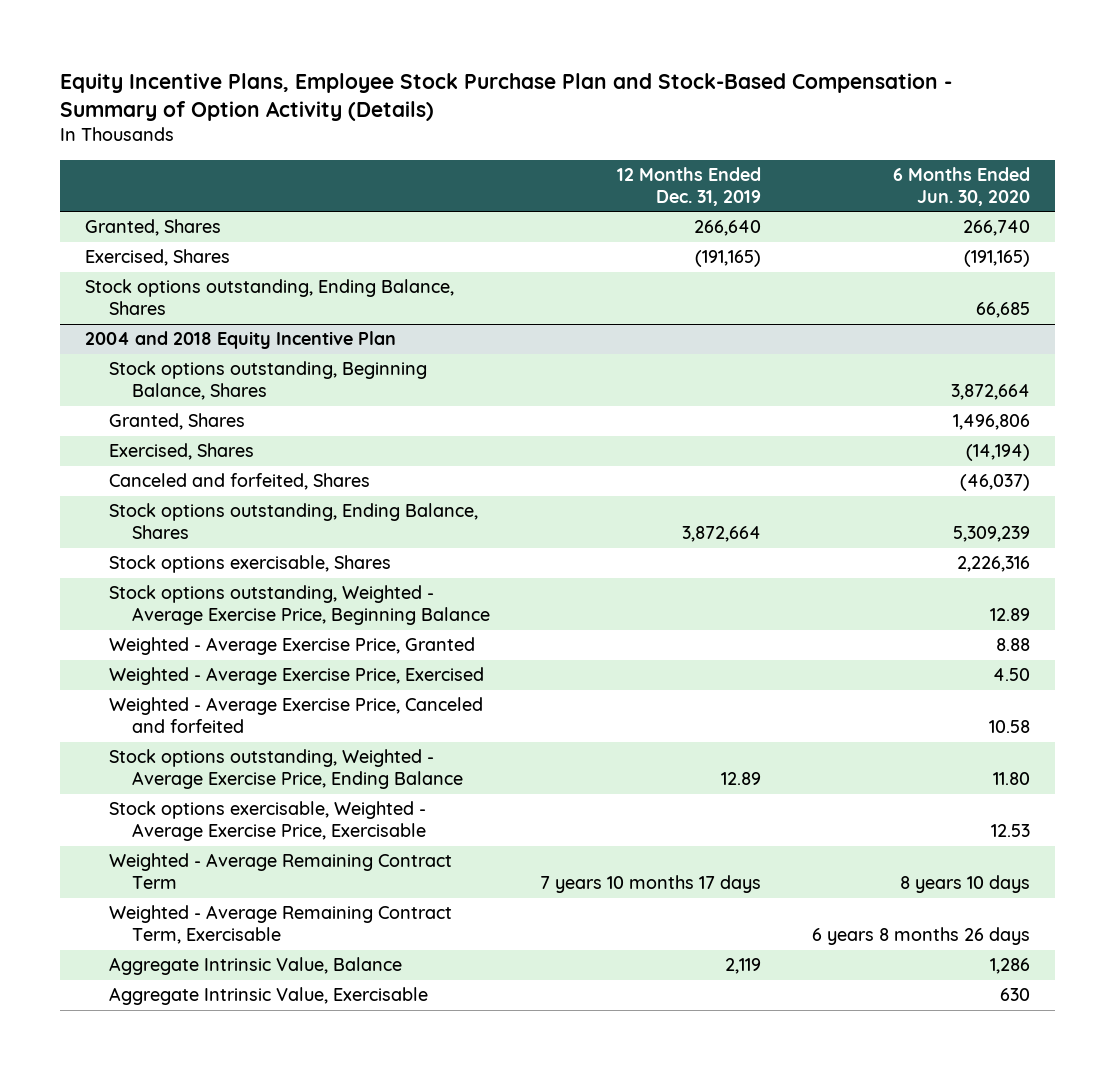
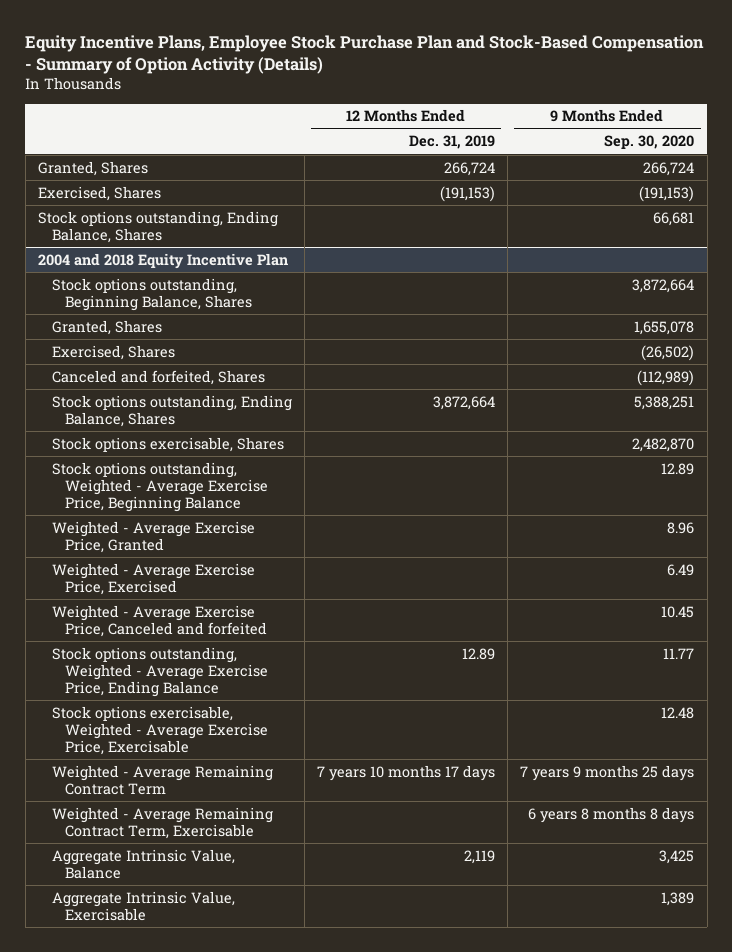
- | 12 Months Ended Dec. 31, 2019 | 6 Months Ended Jun. 30, 2020
+ | 12 Months Ended Dec. 31, 2019 | 9 Months Ended Sep. 30, 2020
- Granted, Shares | 266,640 | 266,740
- Exercised, Shares | (191,165) | (191,165)
+ Granted, Shares | 266,724 | 266,724
+ Exercised, Shares | (191,153) | (191,153)

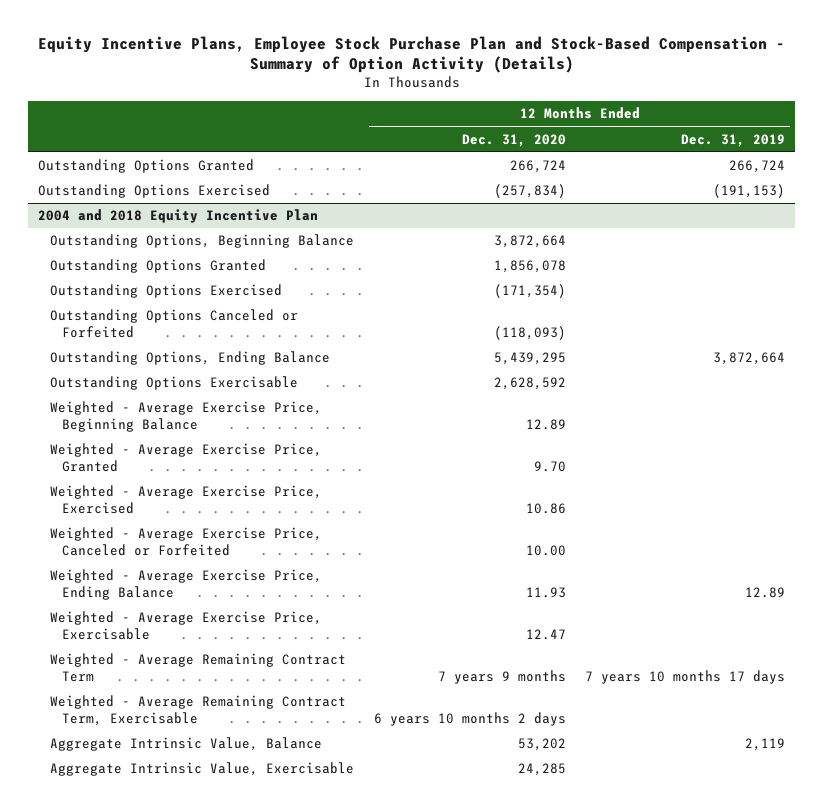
- | 12 Months Ended Dec. 31, 2019 | 9 Months Ended Sep. 30, 2020
+ | 12 Months Ended Dec. 31, 2020 | 12 Months Ended Dec. 31, 2019
- Granted, Shares | 266,724 | 266,724
- Exercised, Shares | (191,153) | (191,153)
- Stock options outstanding, Ending Balance, Shares | | 66,681
+ Outstanding Options Granted | 266,724 | 266,724
+ Outstanding Options Exercised | (257,834) | (191,153)
@ 2004 and 2018 Equity Incentive Plan
- Stock options outstanding, Beginning Balance, Shares | | 3,872,664
- Granted, Shares | | 1,655,078
- Exercised, Shares | | (26,502)
- Canceled and forfeited, Shares | | (112,989)
- Stock options outstanding, Ending Balance, Shares | 3,872,664 | 5,388,251
- Stock options exercisable, Shares | | 2,482,870
- Stock options outstanding, Weighted - Average Exercise Price, Beginning Balance | | 12.89
+ Outstanding Options, Beginning Balance | 3,872,664 |
+ Outstanding Options Granted | 1,856,078 |
+ Outstanding Options Exercised | (171,354) |
+ Outstanding Options Canceled or Forfeited | (118,093) |
+ Outstanding Options, Ending Balance | 5,439,295 | 3,872,664
+ Outstanding Options Exercisable | 2,628,592 |
+ Weighted - Average Exercise Price, Beginning Balance | 12.89 |
- Weighted - Average Exercise Price, Canceled and forfeited | | 10.45
- Stock options outstanding, Weighted - Average Exercise Price, Ending Balance | 12.89 | 11.77
- Stock options exercisable, Weighted - Average Exercise Price, Exercisable | | 12.48
+ Weighted - Average Exercise Price, Canceled or Forfeited | 10.00 |
+ Weighted - Average Exercise Price, Ending Balance | 11.93 | 12.89
+ Weighted - Average Exercise Price, Exercisable | 12.47 |

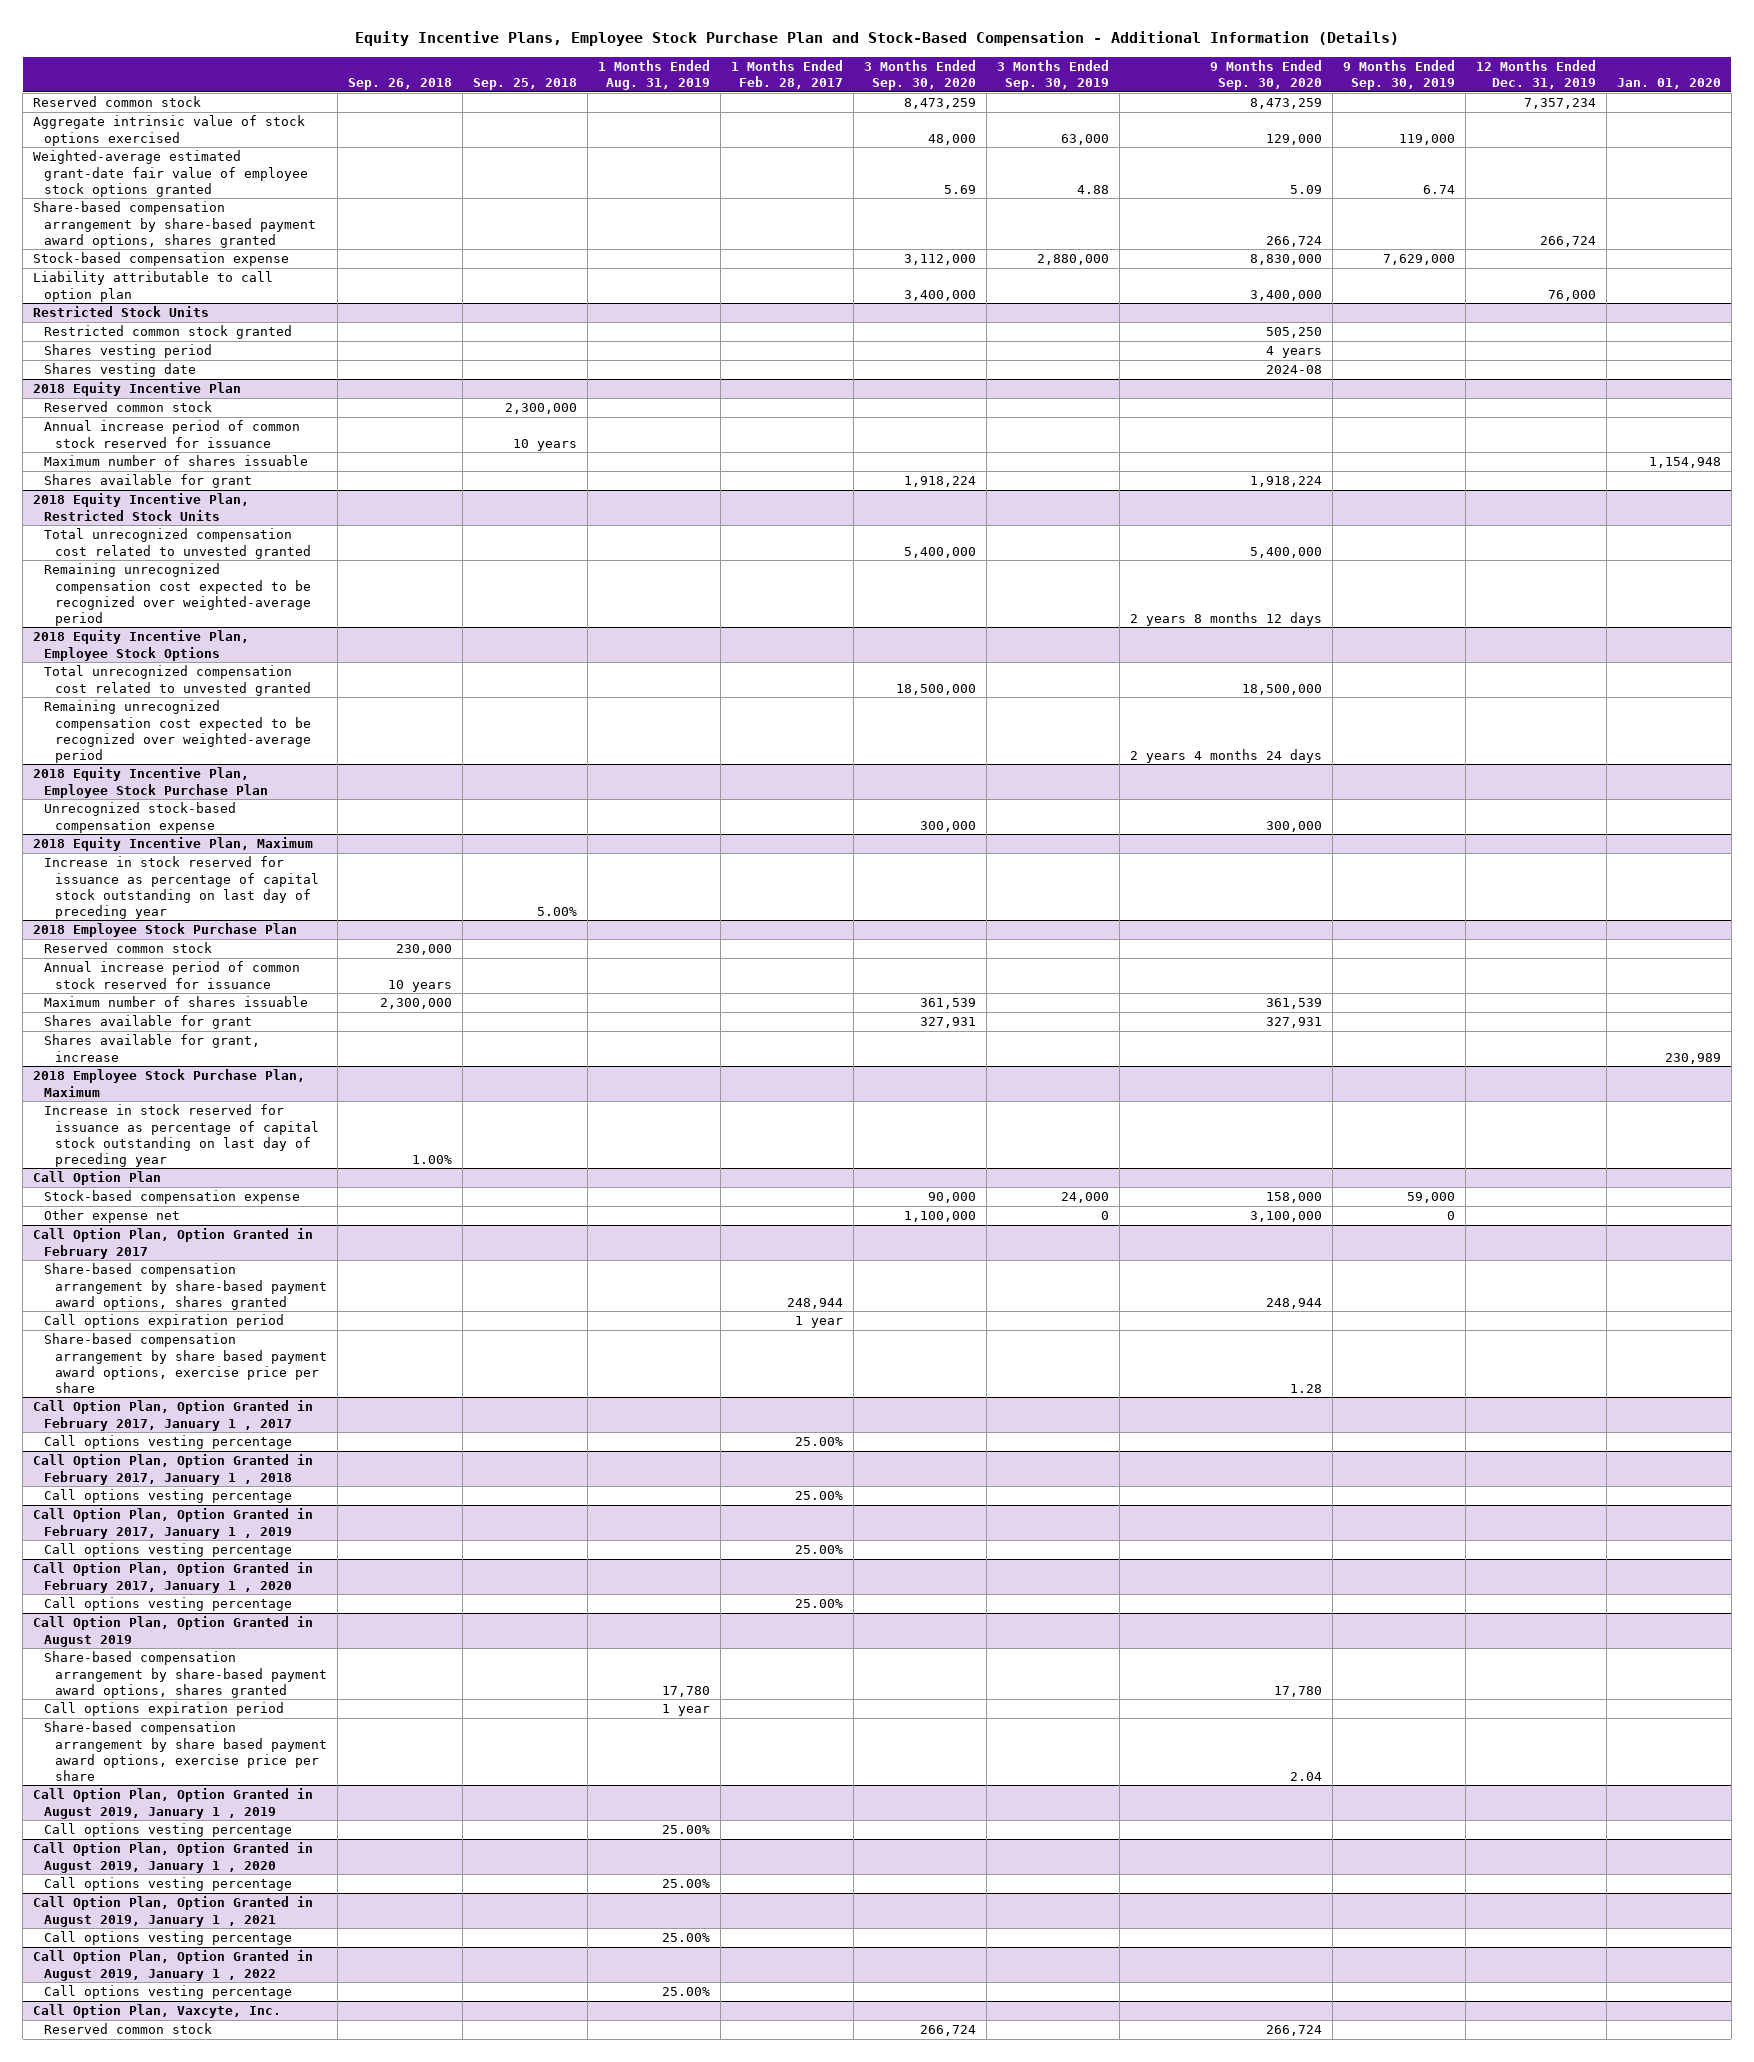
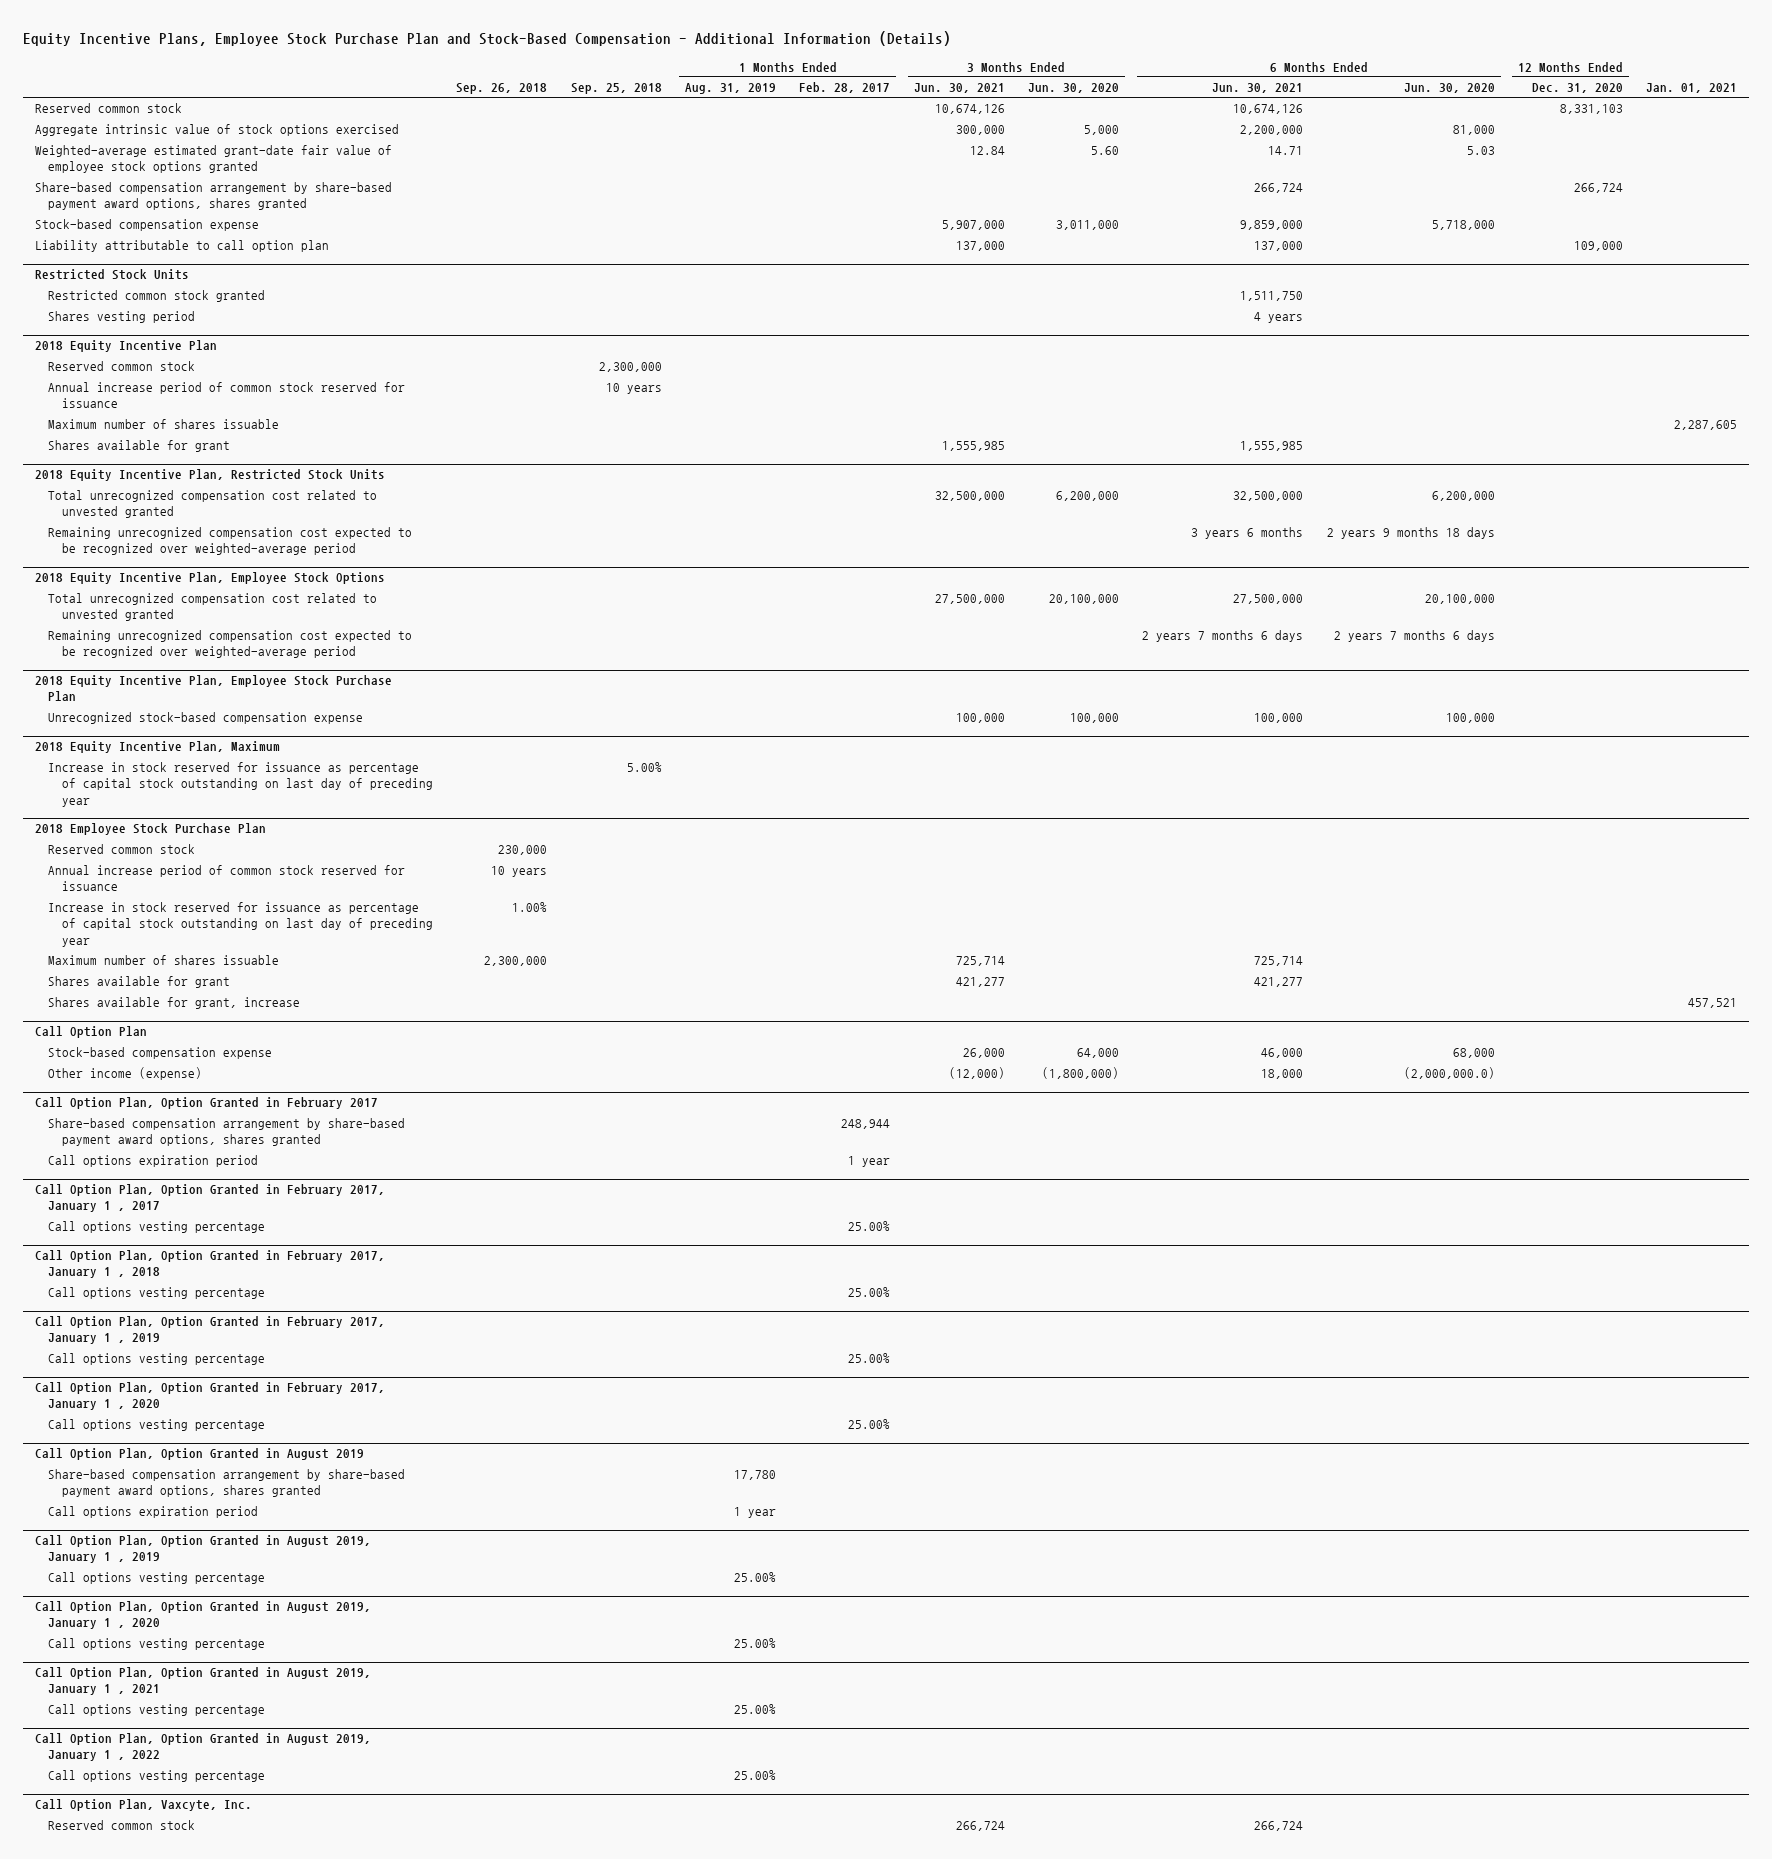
- | Sep. 26, 2018 | Sep. 25, 2018 | 1 Months Ended Aug. 31, 2019 | 1 Months Ended Feb. 28, 2017 | 3 Months Ended Sep. 30, 2020 | 3 Months Ended Sep. 30, 2019 | 9 Months Ended Sep. 30, 2020 | 9 Months Ended Sep. 30, 2019 | 12 Months Ended Dec. 31, 2019 | Jan. 01, 2020
+ | Sep. 26, 2018 | Sep. 25, 2018 | 1 Months Ended Aug. 31, 2019 | 1 Months Ended Feb. 28, 2017 | 3 Months Ended Jun. 30, 2021 | 3 Months Ended Jun. 30, 2020 | 6 Months Ended Jun. 30, 2021 | 6 Months Ended Jun. 30, 2020 | 12 Months Ended Dec. 31, 2020 | Jan. 01, 2021
@ Restricted Stock Units
- Shares vesting date | | | | | | | 2024-08 | | |
@ 2018 Employee Stock Purchase Plan
+ Increase in stock reserved for issuance as percentage of capital stock outstanding on last day of preceding year | 1.00% | | | | | | | | |
- 2018 Employee Stock Purchase Plan, Maximum
- Increase in stock reserved for issuance as percentage of capital stock outstanding on last day of preceding year | 1.00% | | | | | | | | |
@ Call Option Plan
- Other expense net | | | | | 1,100,000 | 0 | 3,100,000 | 0 | |
+ Other income (expense) | | | | | (12,000) | (1,800,000) | 18,000 | (2,000,000.0) | |
@ Call Option Plan, Option Granted in February 2017
- Share-based compensation arrangement by share based payment award options, exercise price per share | | | | | | | 1.28 | | |
@ Call Option Plan, Option Granted in August 2019
- Share-based compensation arrangement by share based payment award options, exercise price per share | | | | | | | 2.04 | | |

